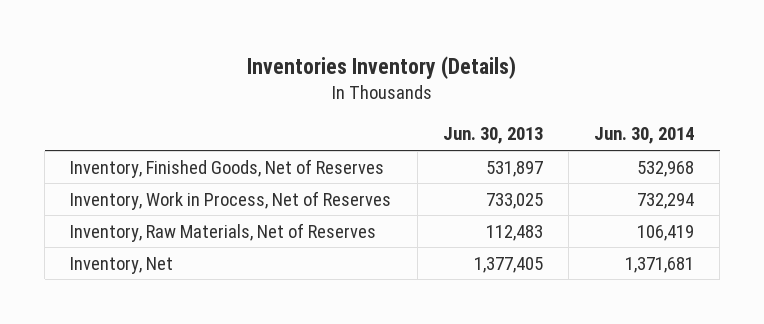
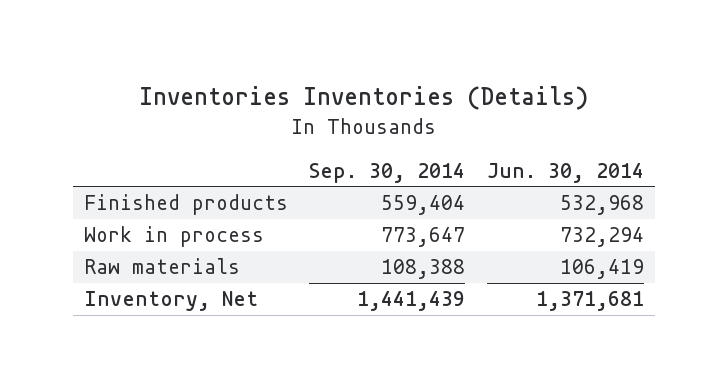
- Inventories Inventory (Details)
+ Inventories Inventories (Details)
- | Jun. 30, 2013 | Jun. 30, 2014
+ | Sep. 30, 2014 | Jun. 30, 2014
- Inventory, Finished Goods, Net of Reserves | 531,897 | 532,968
- Inventory, Work in Process, Net of Reserves | 733,025 | 732,294
- Inventory, Raw Materials, Net of Reserves | 112,483 | 106,419
+ Finished products | 559,404 | 532,968
+ Work in process | 773,647 | 732,294
+ Raw materials | 108,388 | 106,419

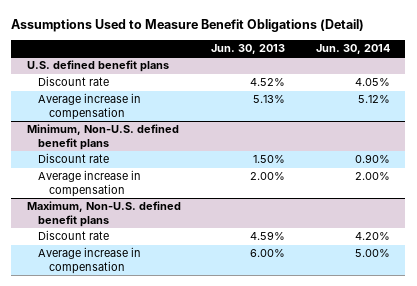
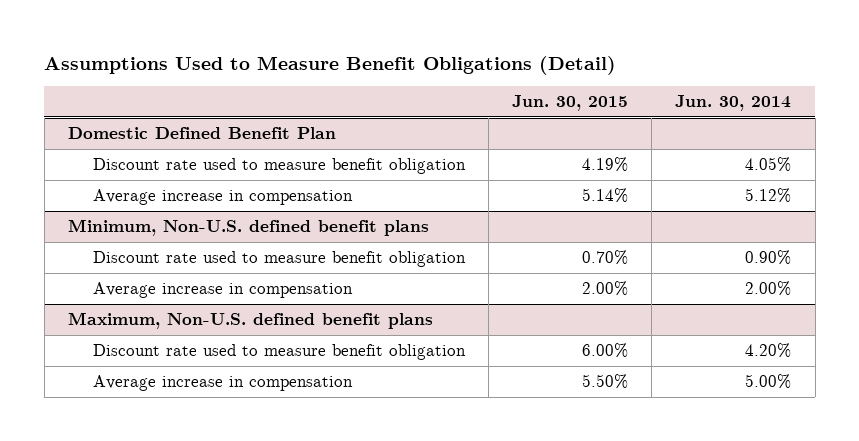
- | Jun. 30, 2013 | Jun. 30, 2014
+ | Jun. 30, 2015 | Jun. 30, 2014
- U.S. defined benefit plans
- Discount rate | 4.52% | 4.05%
+ Domestic Defined Benefit Plan
+ Discount rate used to measure benefit obligation | 4.19% | 4.05%
@ Minimum, Non-U.S. defined benefit plans
- Discount rate | 1.50% | 0.90%
+ Discount rate used to measure benefit obligation | 0.70% | 0.90%
@ Maximum, Non-U.S. defined benefit plans
- Discount rate | 4.59% | 4.20%
+ Discount rate used to measure benefit obligation | 6.00% | 4.20%

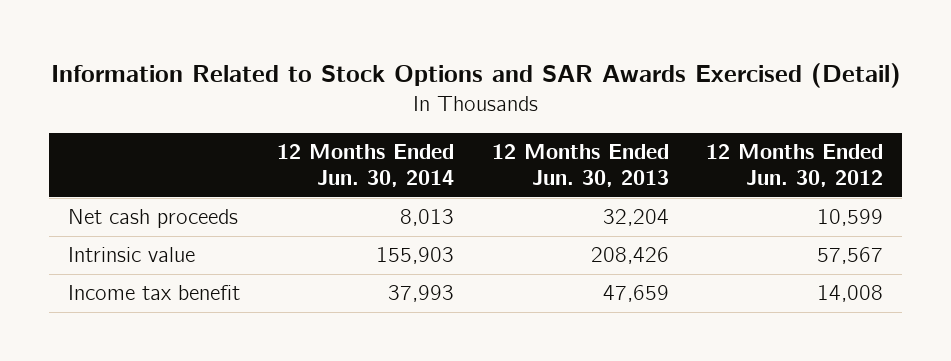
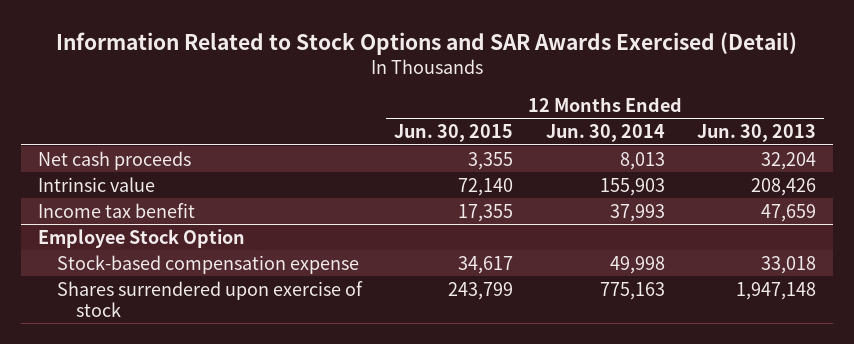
- | 12 Months Ended Jun. 30, 2014 | 12 Months Ended Jun. 30, 2013 | 12 Months Ended Jun. 30, 2012
+ | 12 Months Ended Jun. 30, 2015 | 12 Months Ended Jun. 30, 2014 | 12 Months Ended Jun. 30, 2013
+ Employee Stock Option
+ Stock-based compensation expense | 34,617 | 49,998 | 33,018
+ Shares surrendered upon exercise of stock | 243,799 | 775,163 | 1,947,148

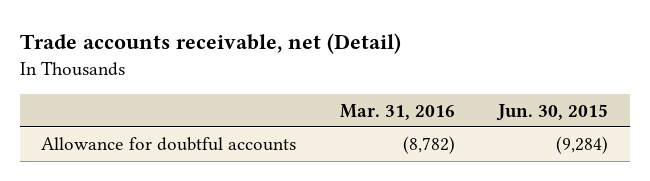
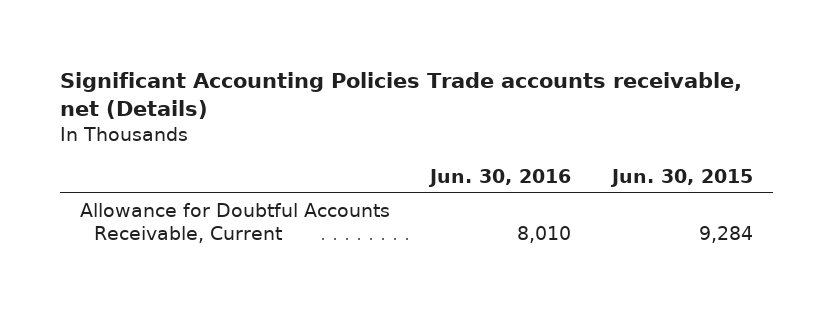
- Trade accounts receivable, net (Detail)
+ Significant Accounting Policies Trade accounts receivable, net (Details)
- | Mar. 31, 2016 | Jun. 30, 2015
+ | Jun. 30, 2016 | Jun. 30, 2015
- Allowance for doubtful accounts | (8,782) | (9,284)
+ Allowance for Doubtful Accounts Receivable, Current | 8,010 | 9,284

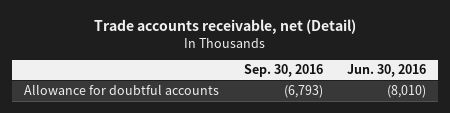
- Significant Accounting Policies Trade accounts receivable, net (Details)
+ Trade accounts receivable, net (Detail)
- | Jun. 30, 2016 | Jun. 30, 2015
+ | Sep. 30, 2016 | Jun. 30, 2016
- Allowance for Doubtful Accounts Receivable, Current | 8,010 | 9,284
+ Allowance for doubtful accounts | (6,793) | (8,010)

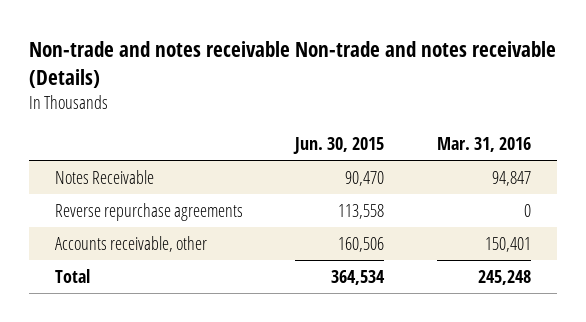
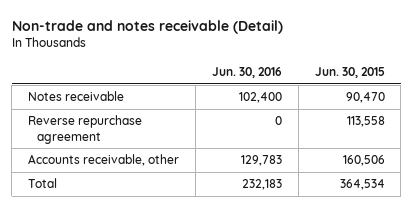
- Non-trade and notes receivable Non-trade and notes receivable (Details)
+ Non-trade and notes receivable (Detail)
- | Jun. 30, 2015 | Mar. 31, 2016
+ | Jun. 30, 2016 | Jun. 30, 2015
- Notes Receivable | 90,470 | 94,847
- Reverse repurchase agreements | 113,558 | 0
+ Notes receivable | 102,400 | 90,470
+ Reverse repurchase agreement | 0 | 113,558

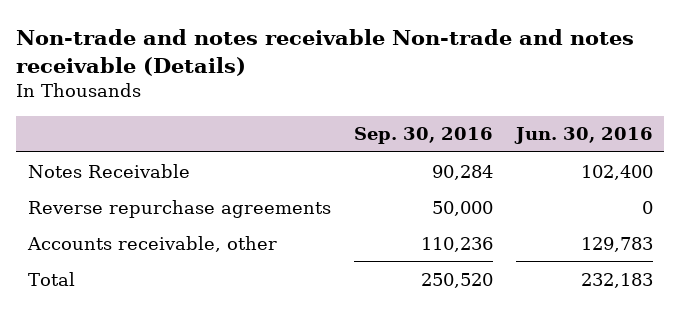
- Non-trade and notes receivable (Detail)
+ Non-trade and notes receivable Non-trade and notes receivable (Details)
- | Jun. 30, 2016 | Jun. 30, 2015
+ | Sep. 30, 2016 | Jun. 30, 2016
- Notes receivable | 102,400 | 90,470
- Reverse repurchase agreement | 0 | 113,558
+ Notes Receivable | 90,284 | 102,400
+ Reverse repurchase agreements | 50,000 | 0

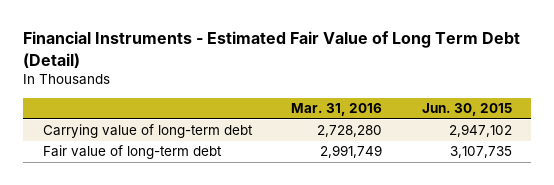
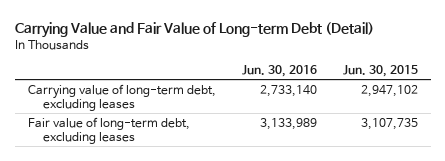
- Financial Instruments - Estimated Fair Value of Long Term Debt (Detail)
+ Carrying Value and Fair Value of Long-term Debt (Detail)
- | Mar. 31, 2016 | Jun. 30, 2015
+ | Jun. 30, 2016 | Jun. 30, 2015
- Carrying value of long-term debt | 2,728,280 | 2,947,102
- Fair value of long-term debt | 2,991,749 | 3,107,735
+ Carrying value of long-term debt, excluding leases | 2,733,140 | 2,947,102
+ Fair value of long-term debt, excluding leases | 3,133,989 | 3,107,735

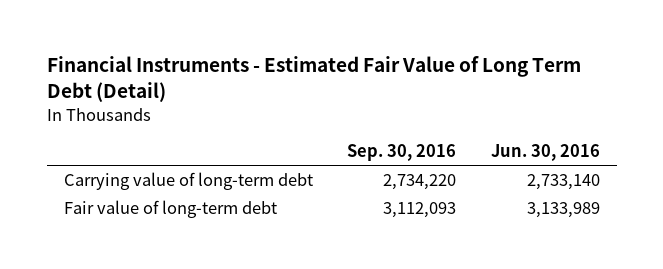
- Carrying Value and Fair Value of Long-term Debt (Detail)
+ Financial Instruments - Estimated Fair Value of Long Term Debt (Detail)
- | Jun. 30, 2016 | Jun. 30, 2015
+ | Sep. 30, 2016 | Jun. 30, 2016
- Carrying value of long-term debt, excluding leases | 2,733,140 | 2,947,102
- Fair value of long-term debt, excluding leases | 3,133,989 | 3,107,735
+ Carrying value of long-term debt | 2,734,220 | 2,733,140
+ Fair value of long-term debt | 3,112,093 | 3,133,989

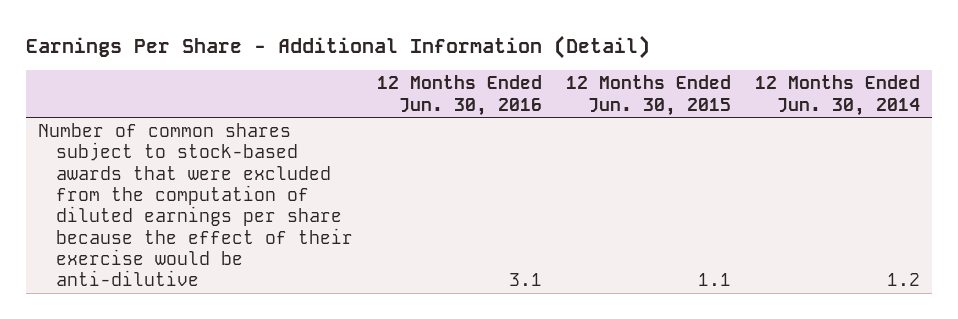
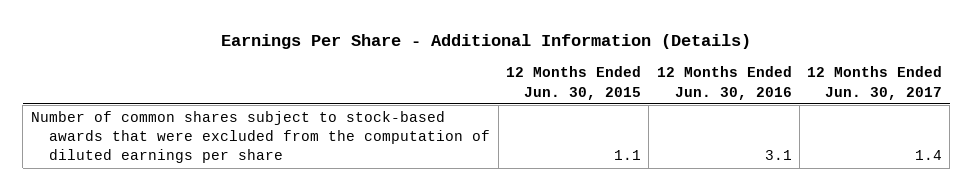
- Earnings Per Share - Additional Information (Detail)
+ Earnings Per Share - Additional Information (Details)
- | 12 Months Ended Jun. 30, 2016 | 12 Months Ended Jun. 30, 2015 | 12 Months Ended Jun. 30, 2014
+ | 12 Months Ended Jun. 30, 2015 | 12 Months Ended Jun. 30, 2016 | 12 Months Ended Jun. 30, 2017
- Number of common shares subject to stock-based awards that were excluded from the computation of diluted earnings per share because the effect of their exercise would be anti-dilutive | 3.1 | 1.1 | 1.2
+ Number of common shares subject to stock-based awards that were excluded from the computation of diluted earnings per share | 1.1 | 3.1 | 1.4

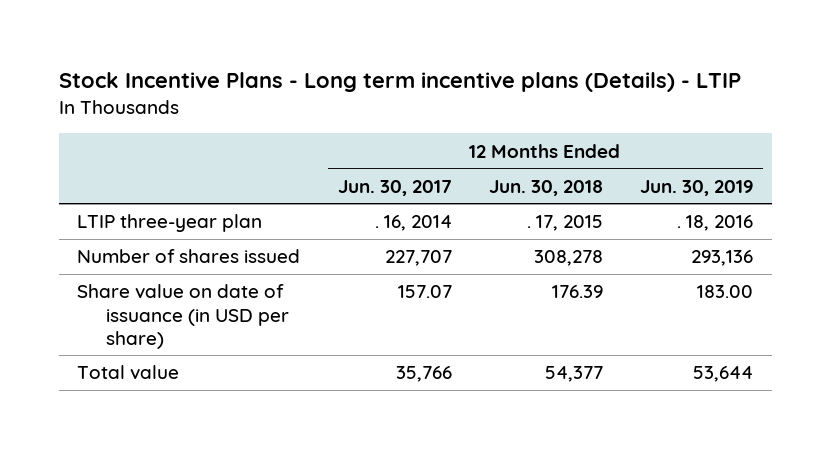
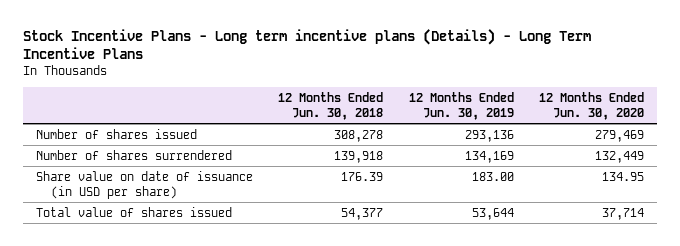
- Stock Incentive Plans - Long term incentive plans (Details) - LTIP
+ Stock Incentive Plans - Long term incentive plans (Details) - Long Term Incentive Plans
- | 12 Months Ended Jun. 30, 2017 | 12 Months Ended Jun. 30, 2018 | 12 Months Ended Jun. 30, 2019
+ | 12 Months Ended Jun. 30, 2018 | 12 Months Ended Jun. 30, 2019 | 12 Months Ended Jun. 30, 2020
- LTIP three-year plan | . 16, 2014 | . 17, 2015 | . 18, 2016
+ Number of shares surrendered | 139,918 | 134,169 | 132,449
- Total value | 35,766 | 54,377 | 53,644
+ Total value of shares issued | 54,377 | 53,644 | 37,714

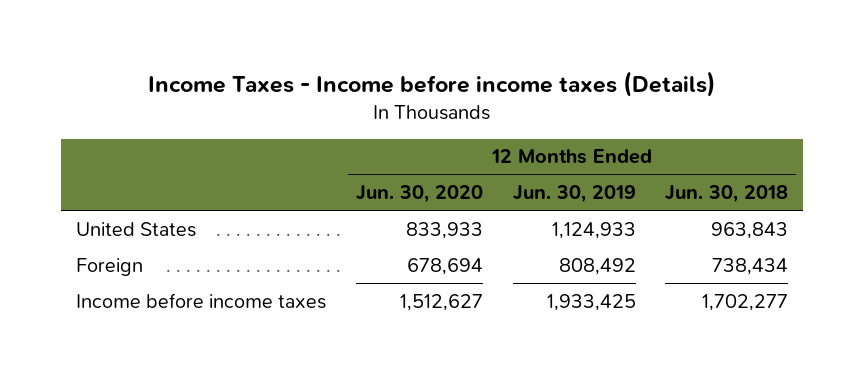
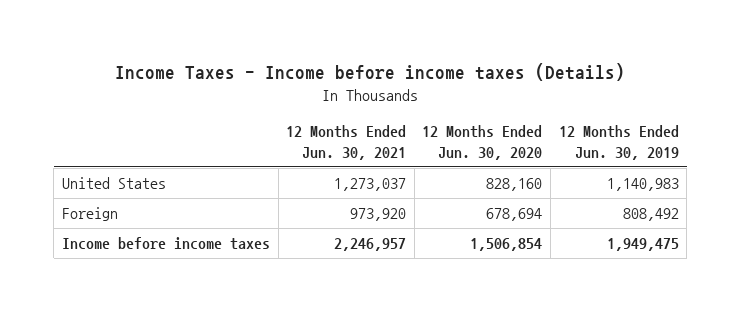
- | 12 Months Ended Jun. 30, 2020 | 12 Months Ended Jun. 30, 2019 | 12 Months Ended Jun. 30, 2018
+ | 12 Months Ended Jun. 30, 2021 | 12 Months Ended Jun. 30, 2020 | 12 Months Ended Jun. 30, 2019
- United States | 833,933 | 1,124,933 | 963,843
+ United States | 1,273,037 | 828,160 | 1,140,983
- Income before income taxes | 1,512,627 | 1,933,425 | 1,702,277
+ Income before income taxes | 2,246,957 | 1,506,854 | 1,949,475

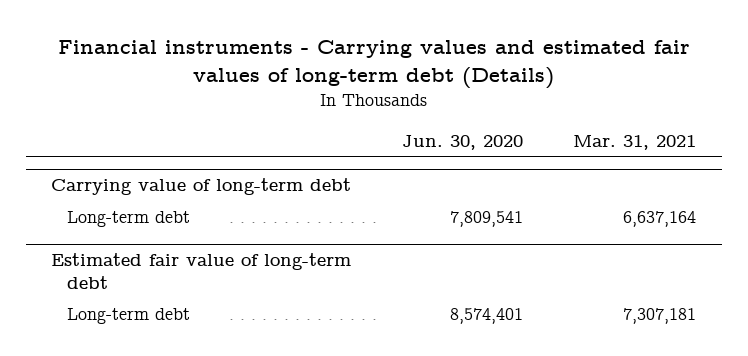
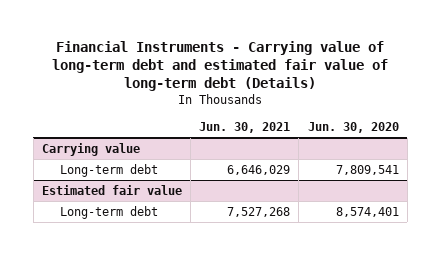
- Financial instruments - Carrying values and estimated fair values of long-term debt (Details)
+ Financial Instruments - Carrying value of long-term debt and estimated fair value of long-term debt (Details)
- | Jun. 30, 2020 | Mar. 31, 2021
+ | Jun. 30, 2021 | Jun. 30, 2020
- Carrying value of long-term debt
+ Carrying value
- Estimated fair value of long-term debt
+ Estimated fair value

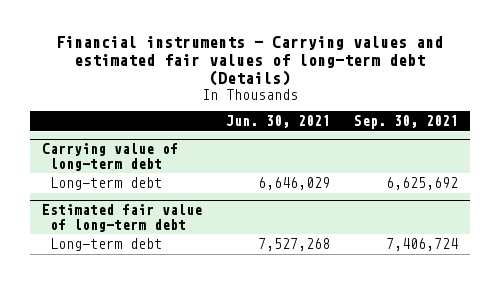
- Financial Instruments - Carrying value of long-term debt and estimated fair value of long-term debt (Details)
+ Financial instruments - Carrying values and estimated fair values of long-term debt (Details)
- | Jun. 30, 2021 | Jun. 30, 2020
+ | Jun. 30, 2021 | Sep. 30, 2021
- Carrying value
+ Carrying value of long-term debt
- Estimated fair value
+ Estimated fair value of long-term debt

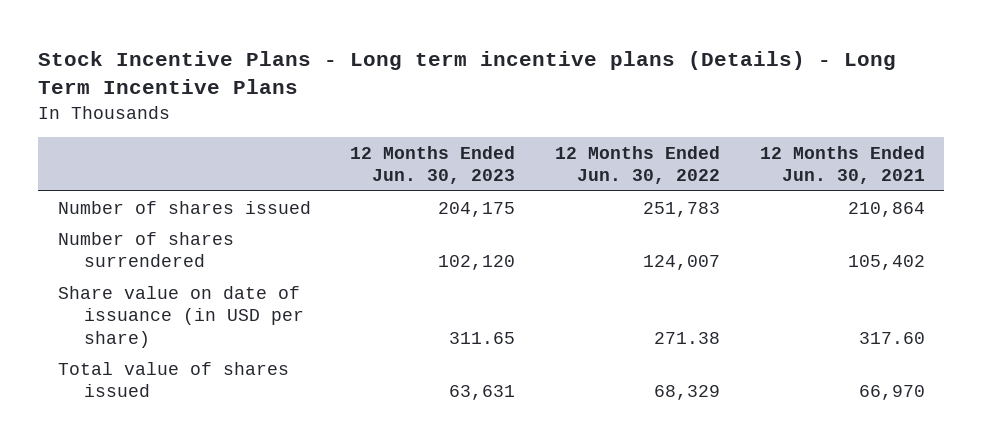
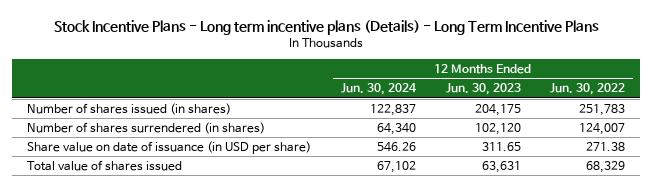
- | 12 Months Ended Jun. 30, 2023 | 12 Months Ended Jun. 30, 2022 | 12 Months Ended Jun. 30, 2021
+ | 12 Months Ended Jun. 30, 2024 | 12 Months Ended Jun. 30, 2023 | 12 Months Ended Jun. 30, 2022
- Number of shares issued | 204,175 | 251,783 | 210,864
- Number of shares surrendered | 102,120 | 124,007 | 105,402
+ Number of shares issued (in shares) | 122,837 | 204,175 | 251,783
+ Number of shares surrendered (in shares) | 64,340 | 102,120 | 124,007

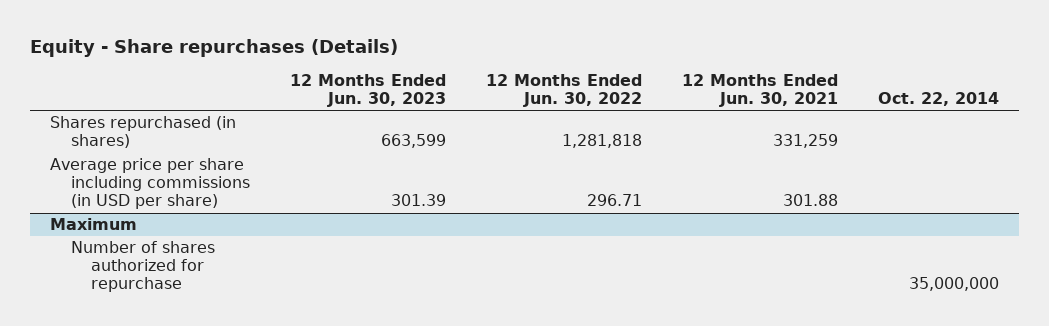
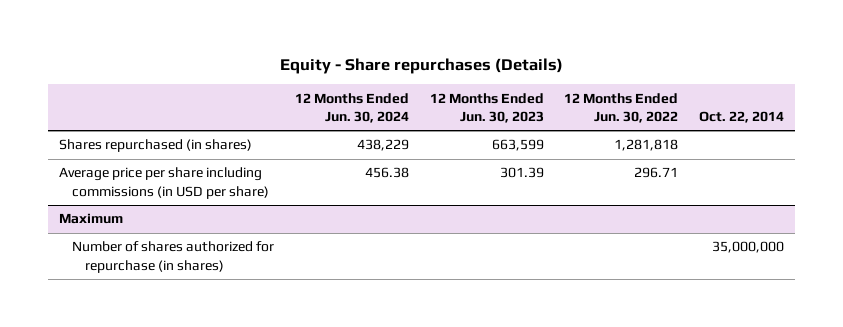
- | 12 Months Ended Jun. 30, 2023 | 12 Months Ended Jun. 30, 2022 | 12 Months Ended Jun. 30, 2021 | Oct. 22, 2014
+ | 12 Months Ended Jun. 30, 2024 | 12 Months Ended Jun. 30, 2023 | 12 Months Ended Jun. 30, 2022 | Oct. 22, 2014
@ Maximum
- Number of shares authorized for repurchase | | | | 35,000,000
+ Number of shares authorized for repurchase (in shares) | | | | 35,000,000

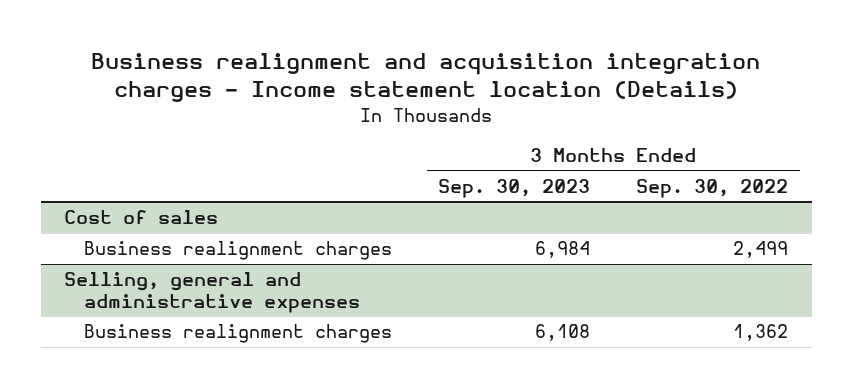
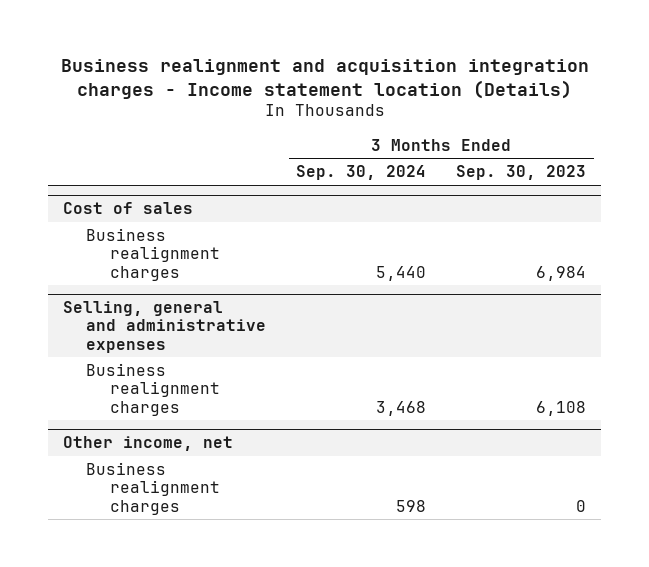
- | 3 Months Ended Sep. 30, 2023 | 3 Months Ended Sep. 30, 2022
+ | 3 Months Ended Sep. 30, 2024 | 3 Months Ended Sep. 30, 2023
+ Other income, net
+ Business realignment charges | 598 | 0

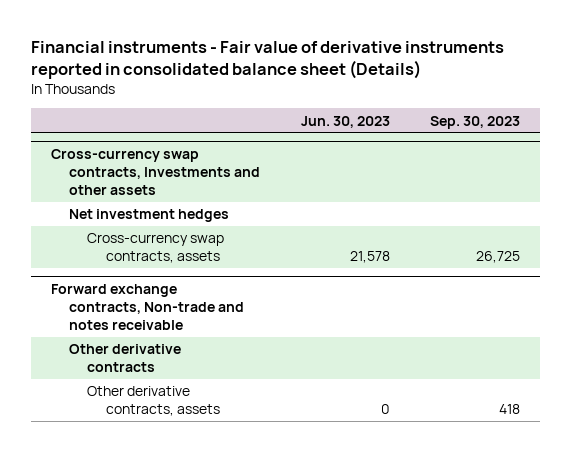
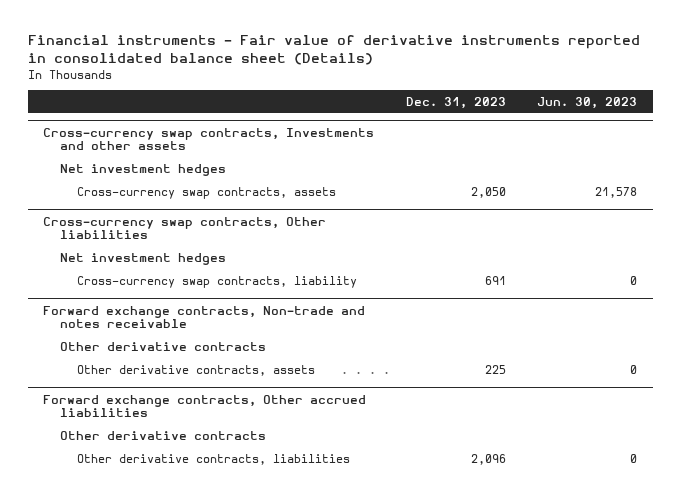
- | Jun. 30, 2023 | Sep. 30, 2023
+ | Dec. 31, 2023 | Jun. 30, 2023
+ Cross-currency swap contracts, Other liabilities
+ Net investment hedges
+ Cross-currency swap contracts, liability | 691 | 0
+ Forward exchange contracts, Other accrued liabilities
+ Other derivative contracts
+ Other derivative contracts, liabilities | 2,096 | 0

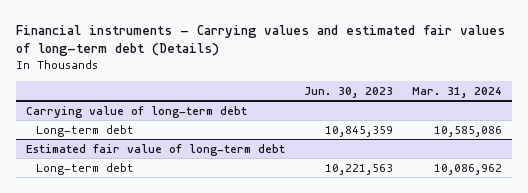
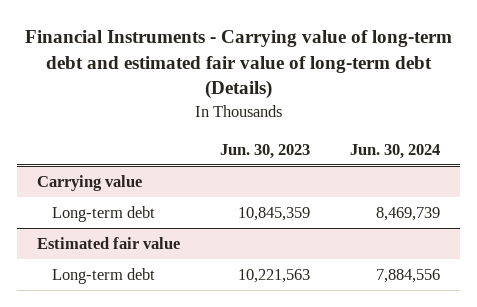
- Financial instruments - Carrying values and estimated fair values of long-term debt (Details)
+ Financial Instruments - Carrying value of long-term debt and estimated fair value of long-term debt (Details)
- | Jun. 30, 2023 | Mar. 31, 2024
+ | Jun. 30, 2023 | Jun. 30, 2024
- Carrying value of long-term debt
+ Carrying value
- Estimated fair value of long-term debt
+ Estimated fair value

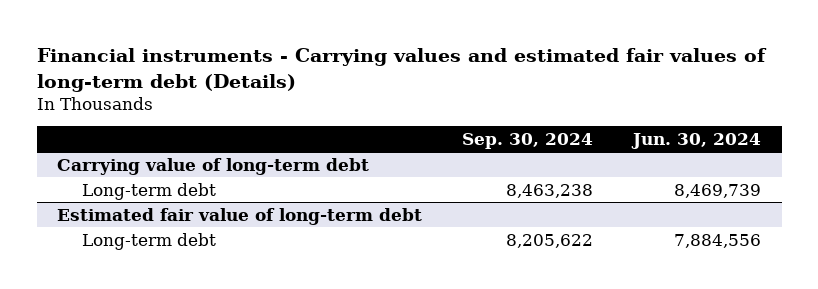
- Financial Instruments - Carrying value of long-term debt and estimated fair value of long-term debt (Details)
+ Financial instruments - Carrying values and estimated fair values of long-term debt (Details)
- | Jun. 30, 2023 | Jun. 30, 2024
+ | Sep. 30, 2024 | Jun. 30, 2024
- Carrying value
+ Carrying value of long-term debt
- Estimated fair value
+ Estimated fair value of long-term debt

